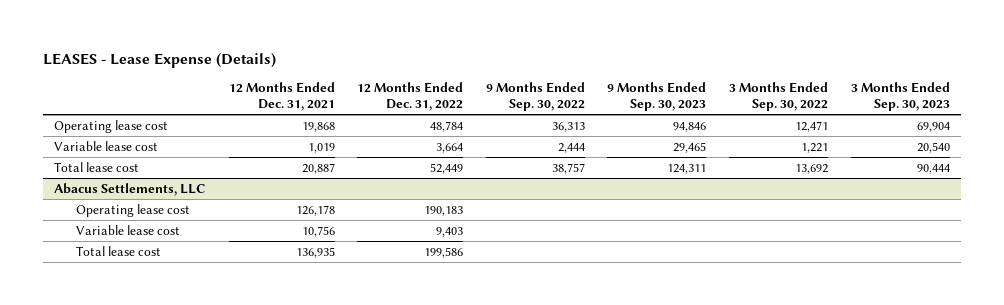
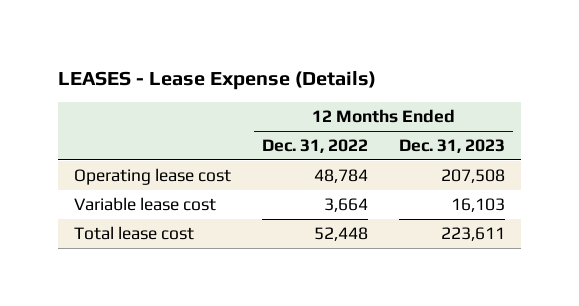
- | 12 Months Ended Dec. 31, 2021 | 12 Months Ended Dec. 31, 2022 | 9 Months Ended Sep. 30, 2022 | 9 Months Ended Sep. 30, 2023 | 3 Months Ended Sep. 30, 2022 | 3 Months Ended Sep. 30, 2023
+ | 12 Months Ended Dec. 31, 2022 | 12 Months Ended Dec. 31, 2023
- Total lease cost | 20,887 | 52,449 | 38,757 | 124,311 | 13,692 | 90,444
- Abacus Settlements, LLC
- Operating lease cost | 126,178 | 190,183 | | | |
- Variable lease cost | 10,756 | 9,403 | | | |
- Total lease cost | 136,935 | 199,586 | | | |
+ Total lease cost | 52,448 | 223,611

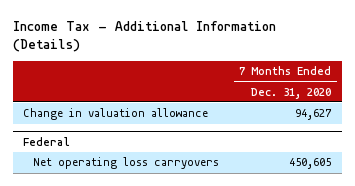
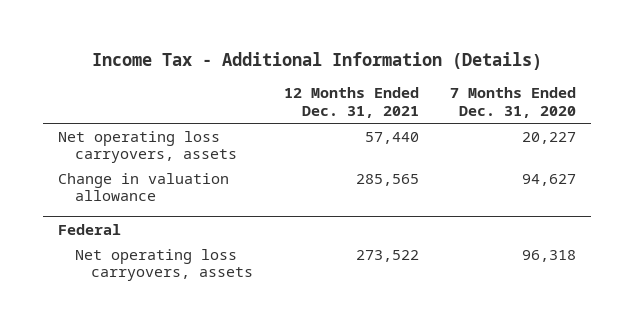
- | 7 Months Ended Dec. 31, 2020
+ | 12 Months Ended Dec. 31, 2021 | 7 Months Ended Dec. 31, 2020
+ Net operating loss carryovers, assets | 57,440 | 20,227
@ Federal
- Net operating loss carryovers | 450,605
+ Net operating loss carryovers, assets | 273,522 | 96,318

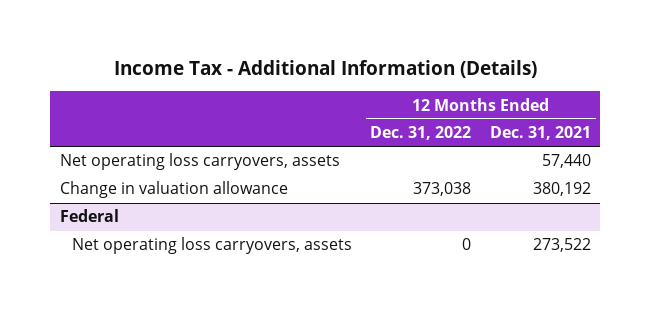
- | 12 Months Ended Dec. 31, 2021 | 7 Months Ended Dec. 31, 2020
+ | 12 Months Ended Dec. 31, 2022 | 12 Months Ended Dec. 31, 2021
- Change in valuation allowance | 285,565 | 94,627
+ Change in valuation allowance | 373,038 | 380,192

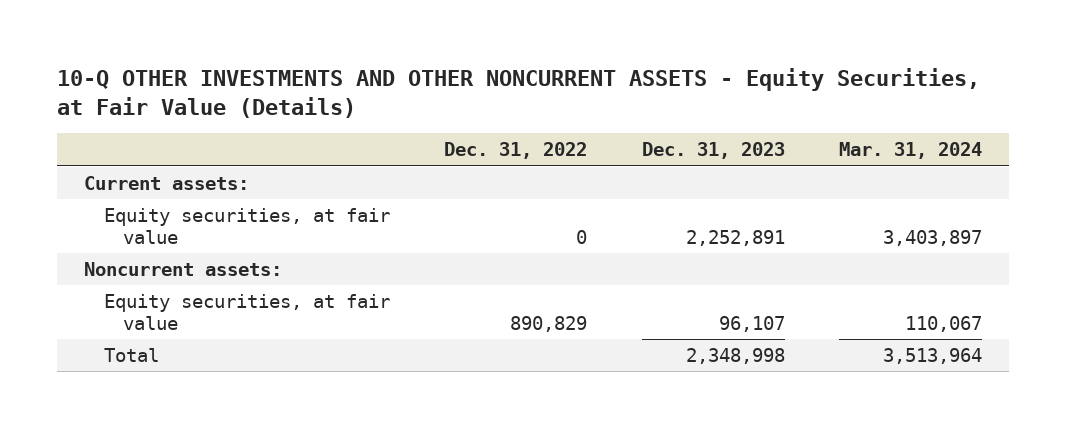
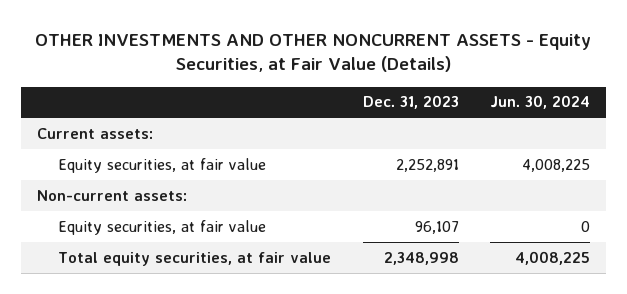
- 10-Q OTHER INVESTMENTS AND OTHER NONCURRENT ASSETS - Equity Securities, at Fair Value (Details)
+ OTHER INVESTMENTS AND OTHER NONCURRENT ASSETS - Equity Securities, at Fair Value (Details)
- | Dec. 31, 2022 | Dec. 31, 2023 | Mar. 31, 2024
+ | Dec. 31, 2023 | Jun. 30, 2024
- Noncurrent assets:
+ Non-current assets:
- Total | | 2,348,998 | 3,513,964
+ Total equity securities, at fair value | 2,348,998 | 4,008,225

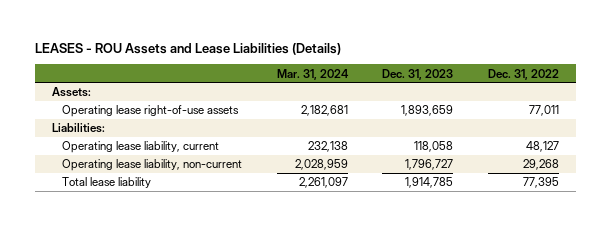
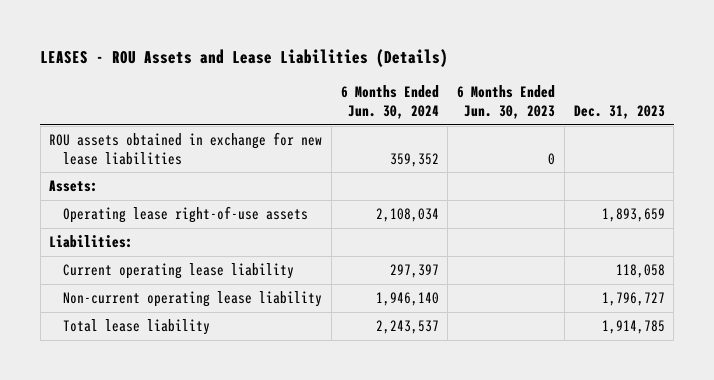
- | Mar. 31, 2024 | Dec. 31, 2023 | Dec. 31, 2022
+ | 6 Months Ended Jun. 30, 2024 | 6 Months Ended Jun. 30, 2023 | Dec. 31, 2023
+ ROU assets obtained in exchange for new lease liabilities | 359,352 | 0 |
- Operating lease liability, current | 232,138 | 118,058 | 48,127
- Operating lease liability, non-current | 2,028,959 | 1,796,727 | 29,268
+ Current operating lease liability | 297,397 | | 118,058
+ Non-current operating lease liability | 1,946,140 | | 1,796,727

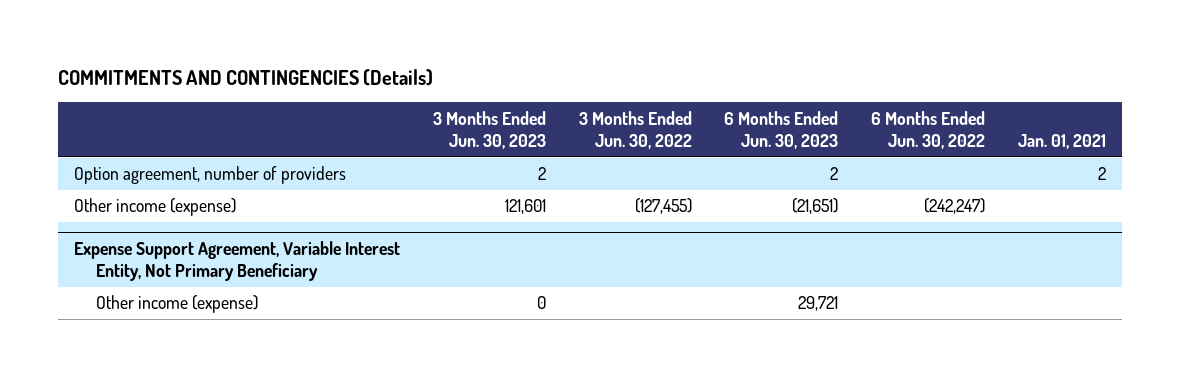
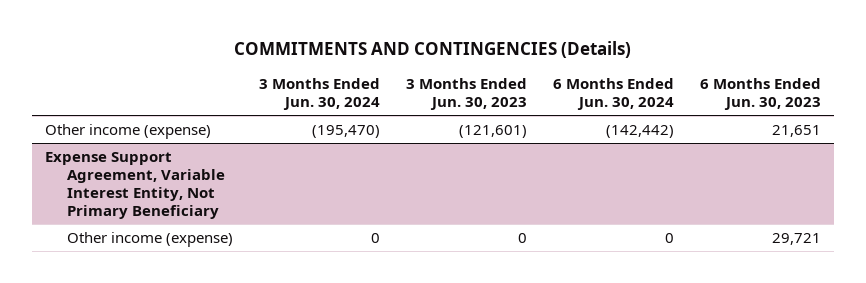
- | 3 Months Ended Jun. 30, 2023 | 3 Months Ended Jun. 30, 2022 | 6 Months Ended Jun. 30, 2023 | 6 Months Ended Jun. 30, 2022 | Jan. 01, 2021
+ | 3 Months Ended Jun. 30, 2024 | 3 Months Ended Jun. 30, 2023 | 6 Months Ended Jun. 30, 2024 | 6 Months Ended Jun. 30, 2023
- Option agreement, number of providers | 2 | | 2 | | 2
- Other income (expense) | 121,601 | (127,455) | (21,651) | (242,247) |
+ Other income (expense) | (195,470) | (121,601) | (142,442) | 21,651

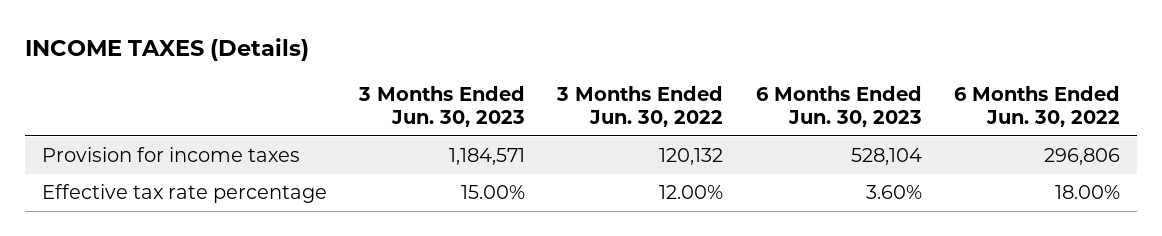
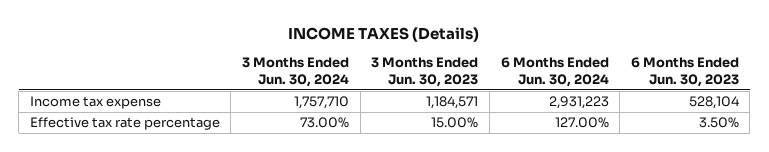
- | 3 Months Ended Jun. 30, 2023 | 3 Months Ended Jun. 30, 2022 | 6 Months Ended Jun. 30, 2023 | 6 Months Ended Jun. 30, 2022
+ | 3 Months Ended Jun. 30, 2024 | 3 Months Ended Jun. 30, 2023 | 6 Months Ended Jun. 30, 2024 | 6 Months Ended Jun. 30, 2023
- Provision for income taxes | 1,184,571 | 120,132 | 528,104 | 296,806
- Effective tax rate percentage | 15.00% | 12.00% | 3.60% | 18.00%
+ Income tax expense | 1,757,710 | 1,184,571 | 2,931,223 | 528,104
+ Effective tax rate percentage | 73.00% | 15.00% | 127.00% | 3.50%

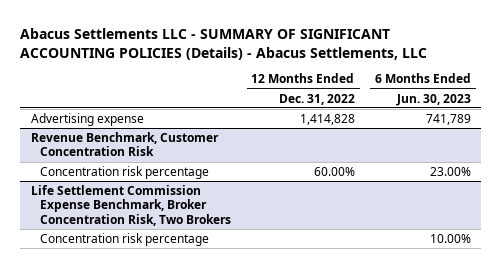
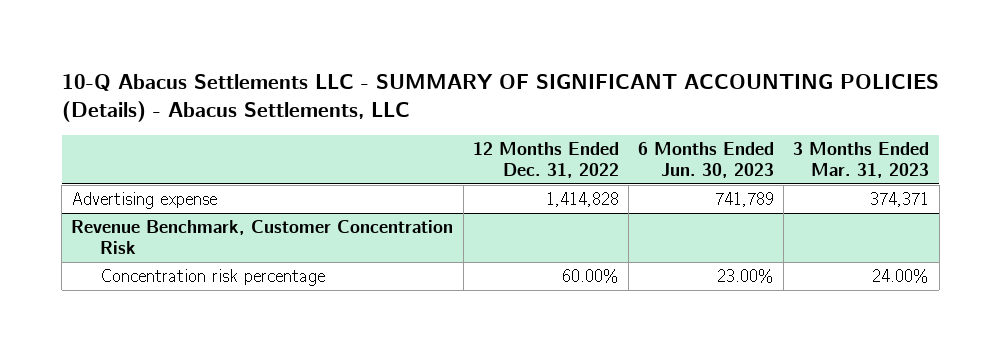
- Abacus Settlements LLC - SUMMARY OF SIGNIFICANT ACCOUNTING POLICIES (Details) - Abacus Settlements, LLC
+ 10-Q Abacus Settlements LLC - SUMMARY OF SIGNIFICANT ACCOUNTING POLICIES (Details) - Abacus Settlements, LLC
- | 12 Months Ended Dec. 31, 2022 | 6 Months Ended Jun. 30, 2023
+ | 12 Months Ended Dec. 31, 2022 | 6 Months Ended Jun. 30, 2023 | 3 Months Ended Mar. 31, 2023
- Life Settlement Commission Expense Benchmark, Broker Concentration Risk, Two Brokers
- Concentration risk percentage | | 10.00%

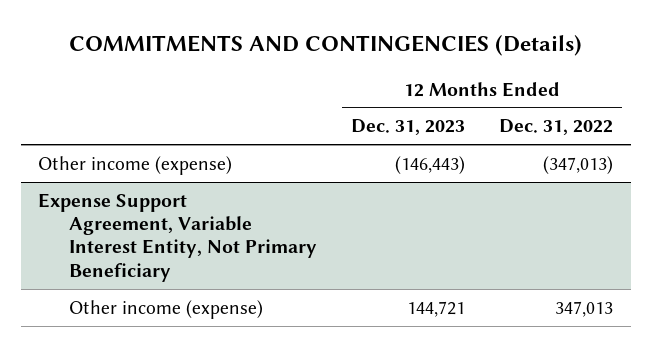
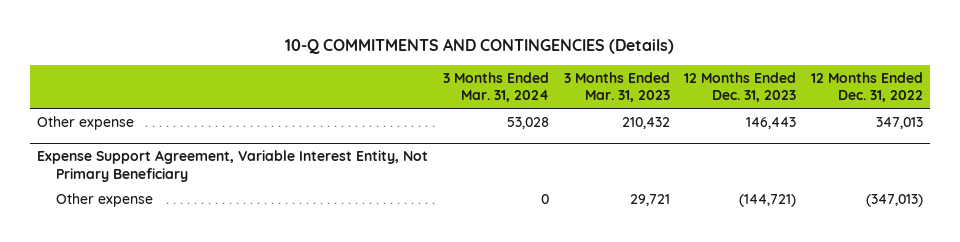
- COMMITMENTS AND CONTINGENCIES (Details)
+ 10-Q COMMITMENTS AND CONTINGENCIES (Details)
- | 12 Months Ended Dec. 31, 2023 | 12 Months Ended Dec. 31, 2022
+ | 3 Months Ended Mar. 31, 2024 | 3 Months Ended Mar. 31, 2023 | 12 Months Ended Dec. 31, 2023 | 12 Months Ended Dec. 31, 2022
- Other income (expense) | (146,443) | (347,013)
+ Other expense | 53,028 | 210,432 | 146,443 | 347,013
@ Expense Support Agreement, Variable Interest Entity, Not Primary Beneficiary
- Other income (expense) | 144,721 | 347,013
+ Other expense | 0 | 29,721 | (144,721) | (347,013)

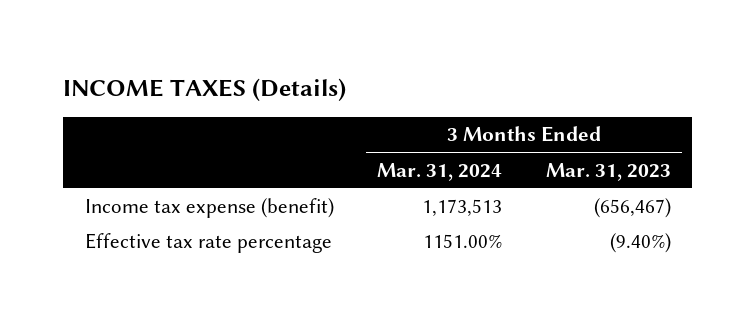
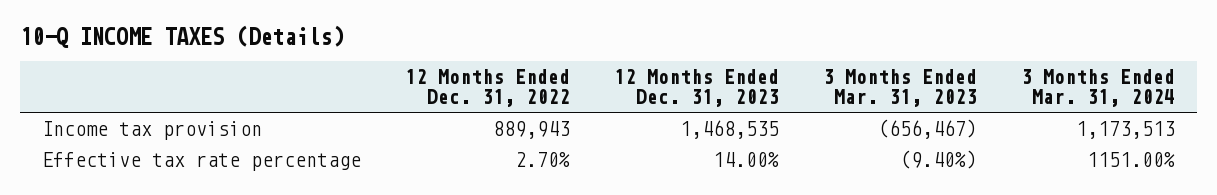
- INCOME TAXES (Details)
+ 10-Q INCOME TAXES (Details)
- | 3 Months Ended Mar. 31, 2024 | 3 Months Ended Mar. 31, 2023
+ | 12 Months Ended Dec. 31, 2022 | 12 Months Ended Dec. 31, 2023 | 3 Months Ended Mar. 31, 2023 | 3 Months Ended Mar. 31, 2024
- Income tax expense (benefit) | 1,173,513 | (656,467)
+ Income tax provision | 889,943 | 1,468,535 | (656,467) | 1,173,513

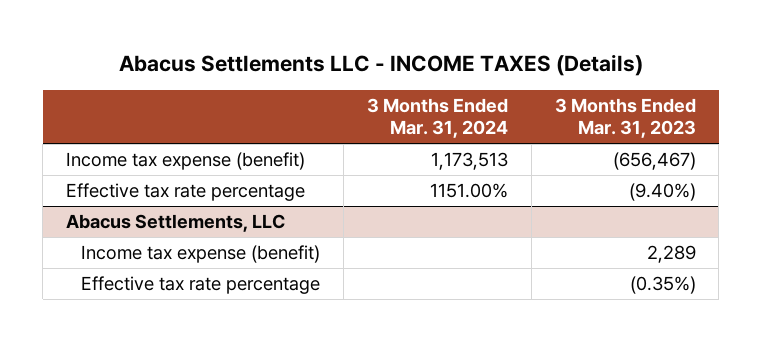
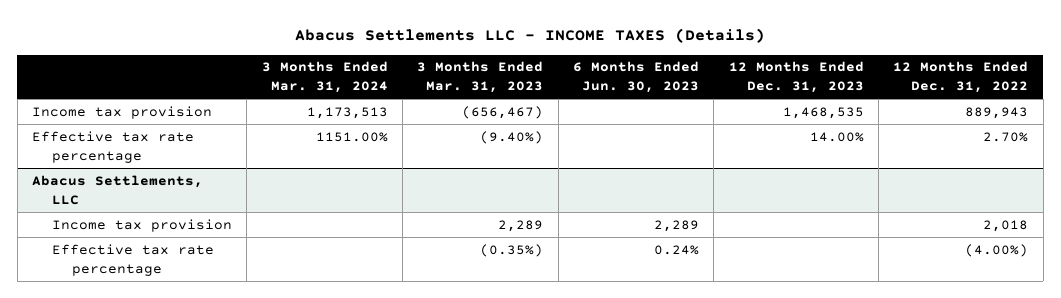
- | 3 Months Ended Mar. 31, 2024 | 3 Months Ended Mar. 31, 2023
+ | 3 Months Ended Mar. 31, 2024 | 3 Months Ended Mar. 31, 2023 | 6 Months Ended Jun. 30, 2023 | 12 Months Ended Dec. 31, 2023 | 12 Months Ended Dec. 31, 2022
- Income tax expense (benefit) | 1,173,513 | (656,467)
+ Income tax provision | 1,173,513 | (656,467) | | 1,468,535 | 889,943
@ Abacus Settlements, LLC
- Income tax expense (benefit) | | 2,289
+ Income tax provision | | 2,289 | 2,289 | | 2,018

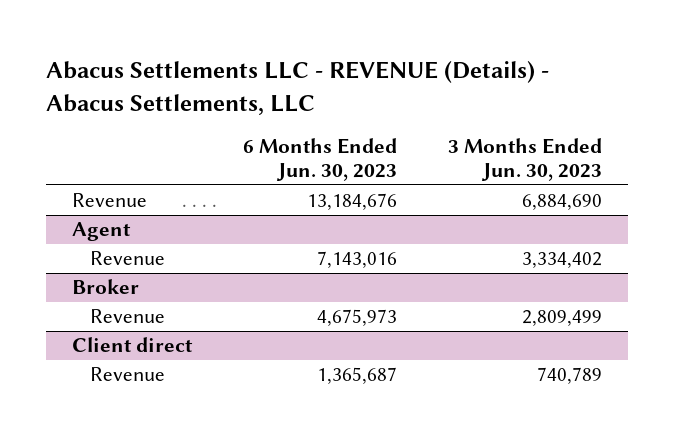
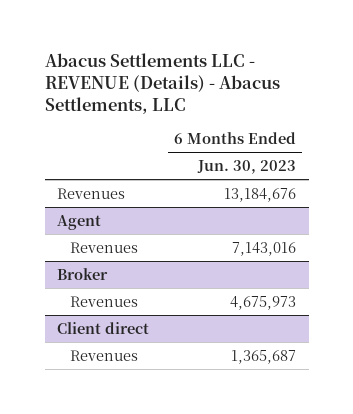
- | 6 Months Ended Jun. 30, 2023 | 3 Months Ended Jun. 30, 2023
+ | 6 Months Ended Jun. 30, 2023
- Revenue | 13,184,676 | 6,884,690
+ Revenues | 13,184,676
@ Agent
- Revenue | 7,143,016 | 3,334,402
+ Revenues | 7,143,016
@ Broker
- Revenue | 4,675,973 | 2,809,499
+ Revenues | 4,675,973
@ Client direct
- Revenue | 1,365,687 | 740,789
+ Revenues | 1,365,687

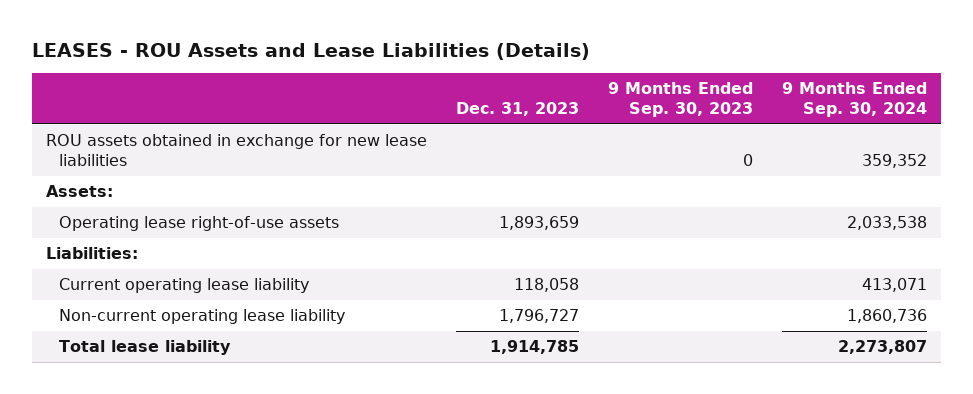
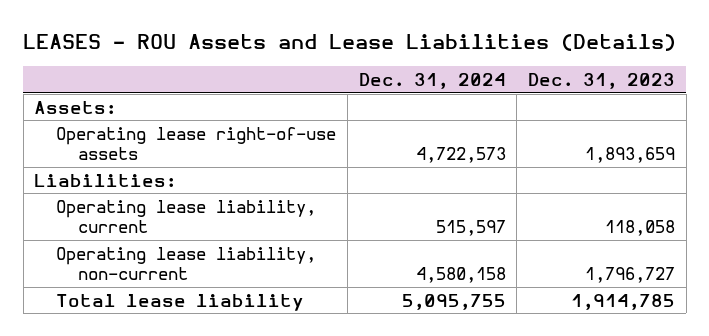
- | Dec. 31, 2023 | 9 Months Ended Sep. 30, 2023 | 9 Months Ended Sep. 30, 2024
+ | Dec. 31, 2024 | Dec. 31, 2023
- ROU assets obtained in exchange for new lease liabilities | | 0 | 359,352
- Current operating lease liability | 118,058 | | 413,071
- Non-current operating lease liability | 1,796,727 | | 1,860,736
+ Operating lease liability, current | 515,597 | 118,058
+ Operating lease liability, non-current | 4,580,158 | 1,796,727

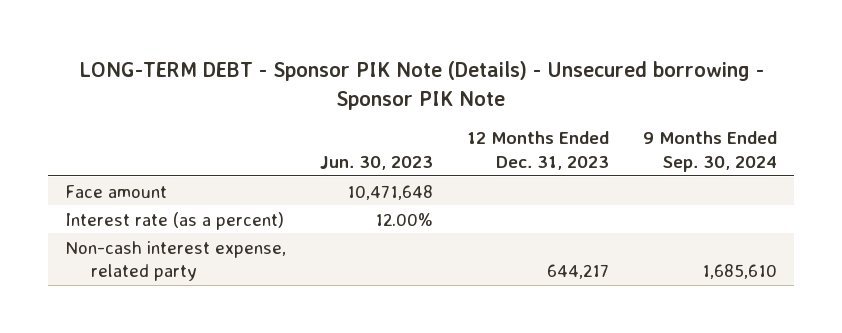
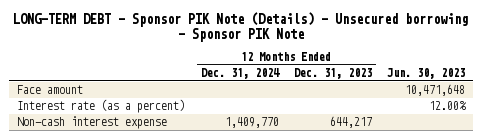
- | Jun. 30, 2023 | 12 Months Ended Dec. 31, 2023 | 9 Months Ended Sep. 30, 2024
+ | 12 Months Ended Dec. 31, 2024 | 12 Months Ended Dec. 31, 2023 | Jun. 30, 2023
- Non-cash interest expense, related party | | 644,217 | 1,685,610
+ Non-cash interest expense | 1,409,770 | 644,217 |

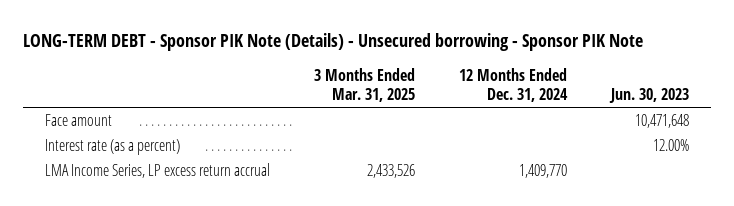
- | 12 Months Ended Dec. 31, 2024 | 12 Months Ended Dec. 31, 2023 | Jun. 30, 2023
+ | 3 Months Ended Mar. 31, 2025 | 12 Months Ended Dec. 31, 2024 | Jun. 30, 2023
- Non-cash interest expense | 1,409,770 | 644,217 |
+ LMA Income Series, LP excess return accrual | 2,433,526 | 1,409,770 |

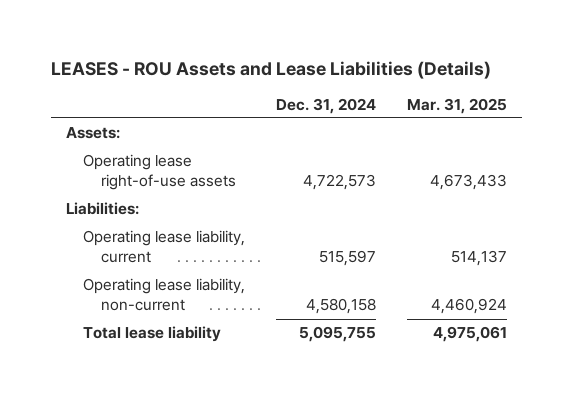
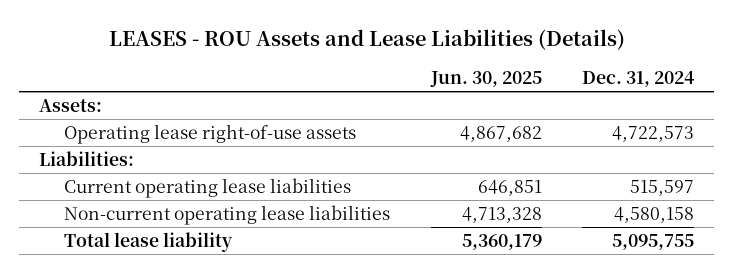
- | Dec. 31, 2024 | Mar. 31, 2025
+ | Jun. 30, 2025 | Dec. 31, 2024
- Operating lease liability, current | 515,597 | 514,137
- Operating lease liability, non-current | 4,580,158 | 4,460,924
+ Current operating lease liabilities | 646,851 | 515,597
+ Non-current operating lease liabilities | 4,713,328 | 4,580,158

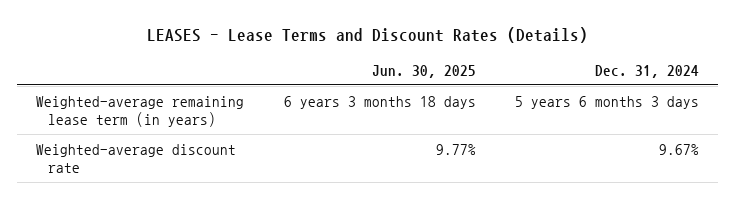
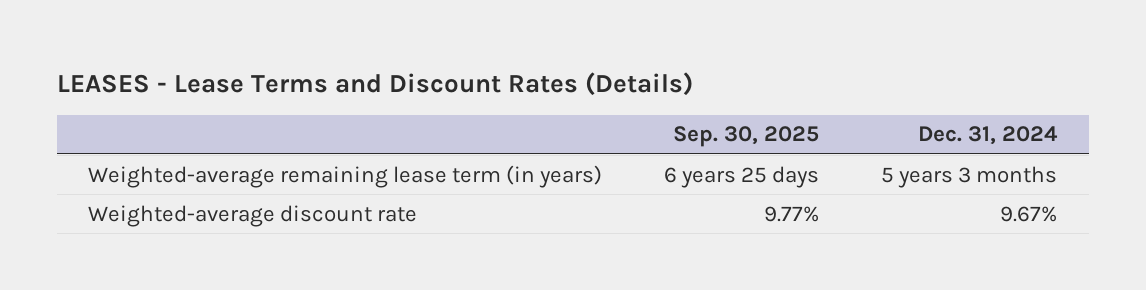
- | Jun. 30, 2025 | Dec. 31, 2024
+ | Sep. 30, 2025 | Dec. 31, 2024
- Weighted-average remaining lease term (in years) | 6 years 3 months 18 days | 5 years 6 months 3 days
+ Weighted-average remaining lease term (in years) | 6 years 25 days | 5 years 3 months

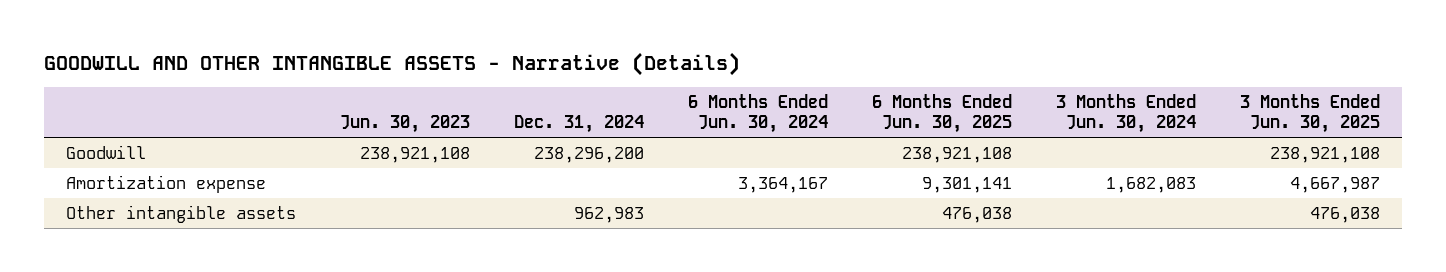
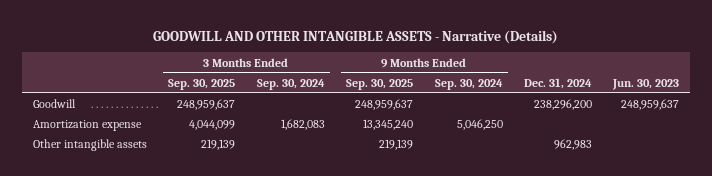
- | Jun. 30, 2023 | Dec. 31, 2024 | 6 Months Ended Jun. 30, 2024 | 6 Months Ended Jun. 30, 2025 | 3 Months Ended Jun. 30, 2024 | 3 Months Ended Jun. 30, 2025
+ | 3 Months Ended Sep. 30, 2025 | 3 Months Ended Sep. 30, 2024 | 9 Months Ended Sep. 30, 2025 | 9 Months Ended Sep. 30, 2024 | Dec. 31, 2024 | Jun. 30, 2023
- Goodwill | 238,921,108 | 238,296,200 | | 238,921,108 | | 238,921,108
+ Goodwill | 248,959,637 | | 248,959,637 | | 238,296,200 | 248,959,637

